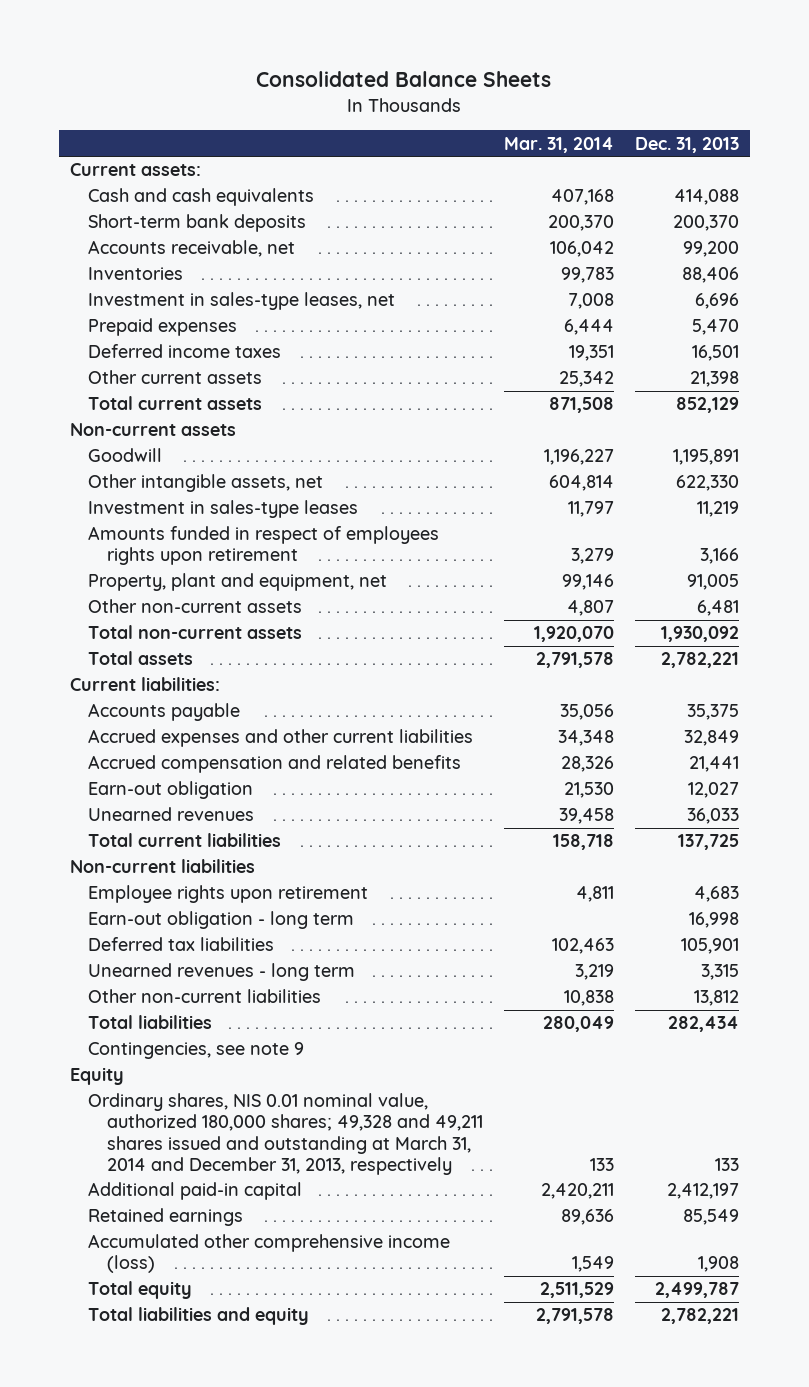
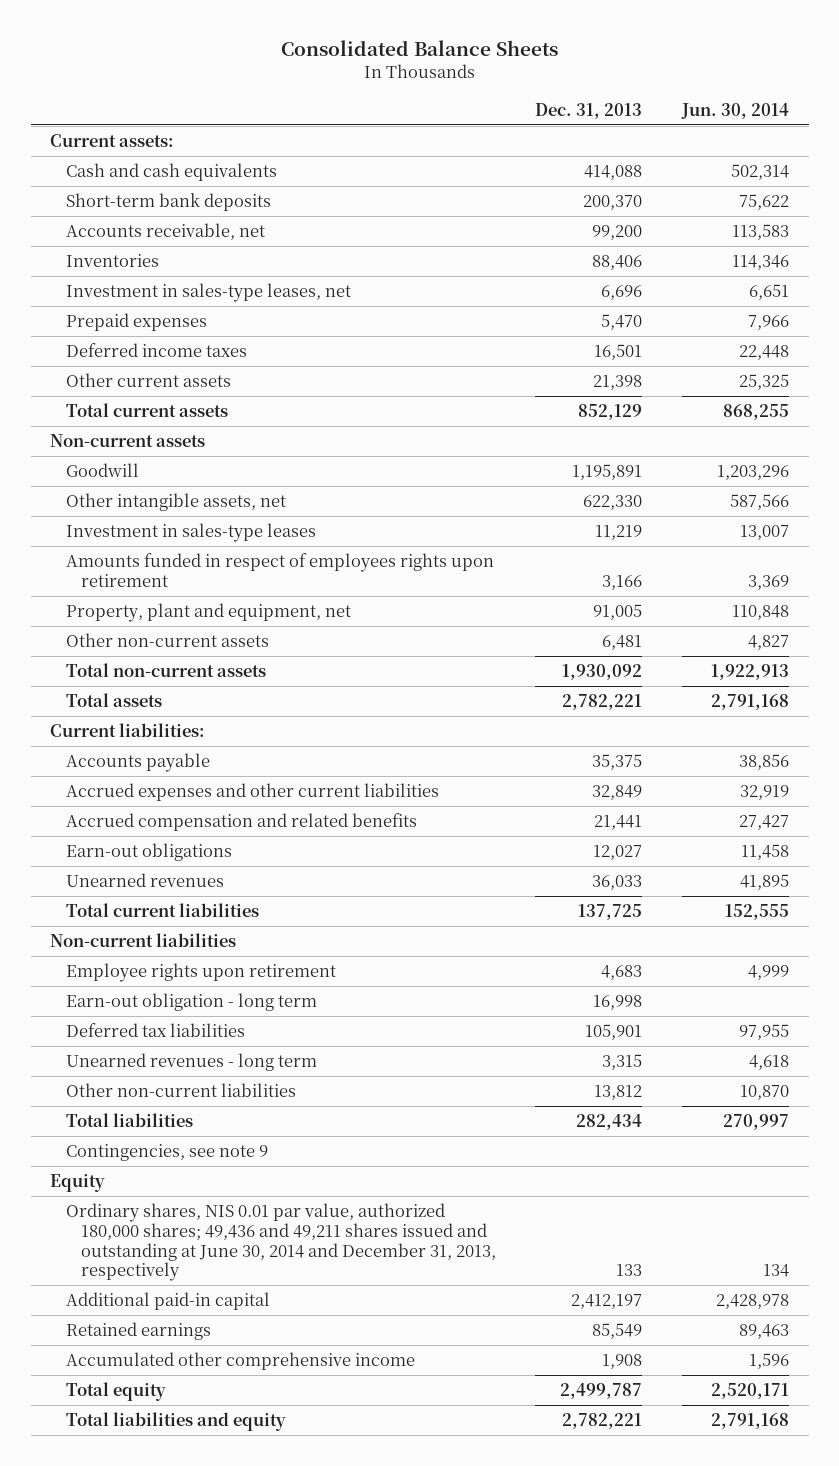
- | Mar. 31, 2014 | Dec. 31, 2013
+ | Dec. 31, 2013 | Jun. 30, 2014
- Earn-out obligation | 21,530 | 12,027
+ Earn-out obligations | 12,027 | 11,458
- Ordinary shares, NIS 0.01 nominal value, authorized 180,000 shares; 49,328 and 49,211 shares issued and outstanding at March 31, 2014 and December 31, 2013, respectively | 133 | 133
+ Ordinary shares, NIS 0.01 par value, authorized 180,000 shares; 49,436 and 49,211 shares issued and outstanding at June 30, 2014 and December 31, 2013, respectively | 133 | 134
- Accumulated other comprehensive income (loss) | 1,549 | 1,908
+ Accumulated other comprehensive income | 1,908 | 1,596

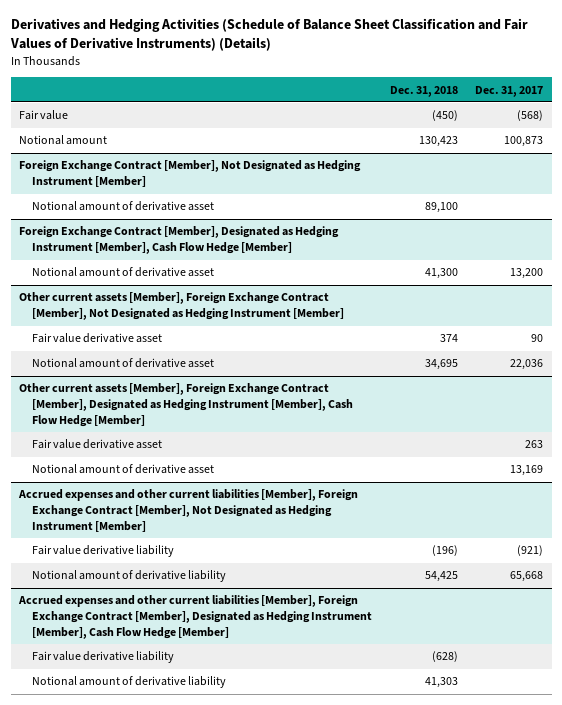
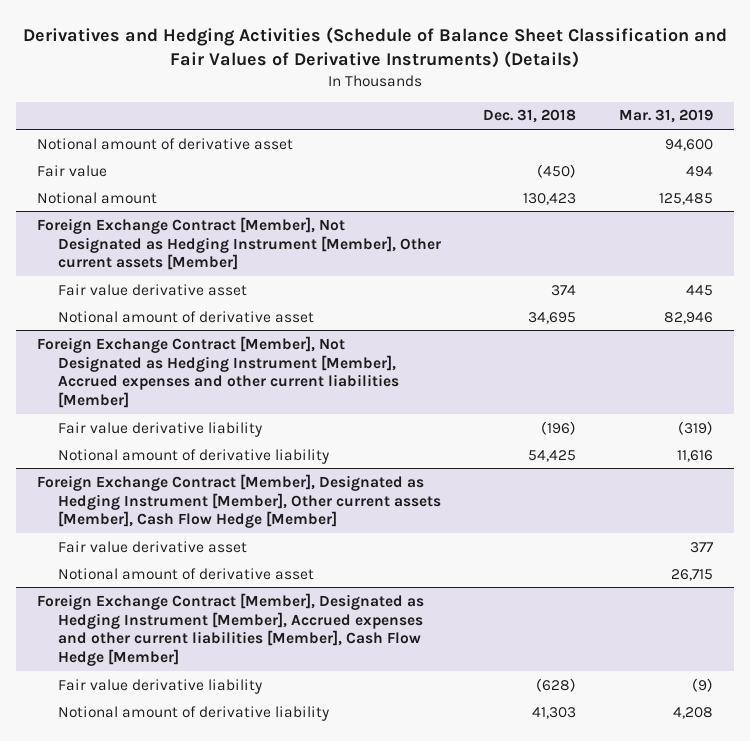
- | Dec. 31, 2018 | Dec. 31, 2017
+ | Dec. 31, 2018 | Mar. 31, 2019
+ Notional amount of derivative asset | | 94,600
- Foreign Exchange Contract [Member], Not Designated as Hedging Instrument [Member]
- Notional amount of derivative asset | 89,100 |
- Foreign Exchange Contract [Member], Designated as Hedging Instrument [Member], Cash Flow Hedge [Member]
- Notional amount of derivative asset | 41,300 | 13,200
- Other current assets [Member], Foreign Exchange Contract [Member], Not Designated as Hedging Instrument [Member]
+ Foreign Exchange Contract [Member], Not Designated as Hedging Instrument [Member], Other current assets [Member]
- Other current assets [Member], Foreign Exchange Contract [Member], Designated as Hedging Instrument [Member], Cash Flow Hedge [Member]
- Fair value derivative asset | | 263
- Notional amount of derivative asset | | 13,169
- Accrued expenses and other current liabilities [Member], Foreign Exchange Contract [Member], Not Designated as Hedging Instrument [Member]
+ Foreign Exchange Contract [Member], Not Designated as Hedging Instrument [Member], Accrued expenses and other current liabilities [Member]
- Accrued expenses and other current liabilities [Member], Foreign Exchange Contract [Member], Designated as Hedging Instrument [Member], Cash Flow Hedge [Member]
+ Foreign Exchange Contract [Member], Designated as Hedging Instrument [Member], Other current assets [Member], Cash Flow Hedge [Member]
+ Fair value derivative asset | | 377
+ Notional amount of derivative asset | | 26,715
+ Foreign Exchange Contract [Member], Designated as Hedging Instrument [Member], Accrued expenses and other current liabilities [Member], Cash Flow Hedge [Member]

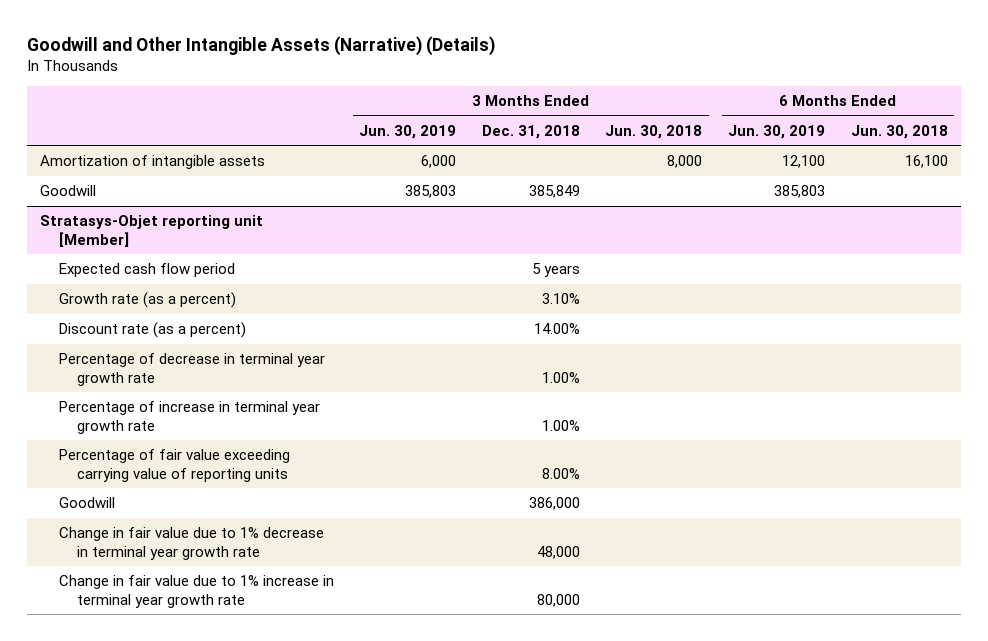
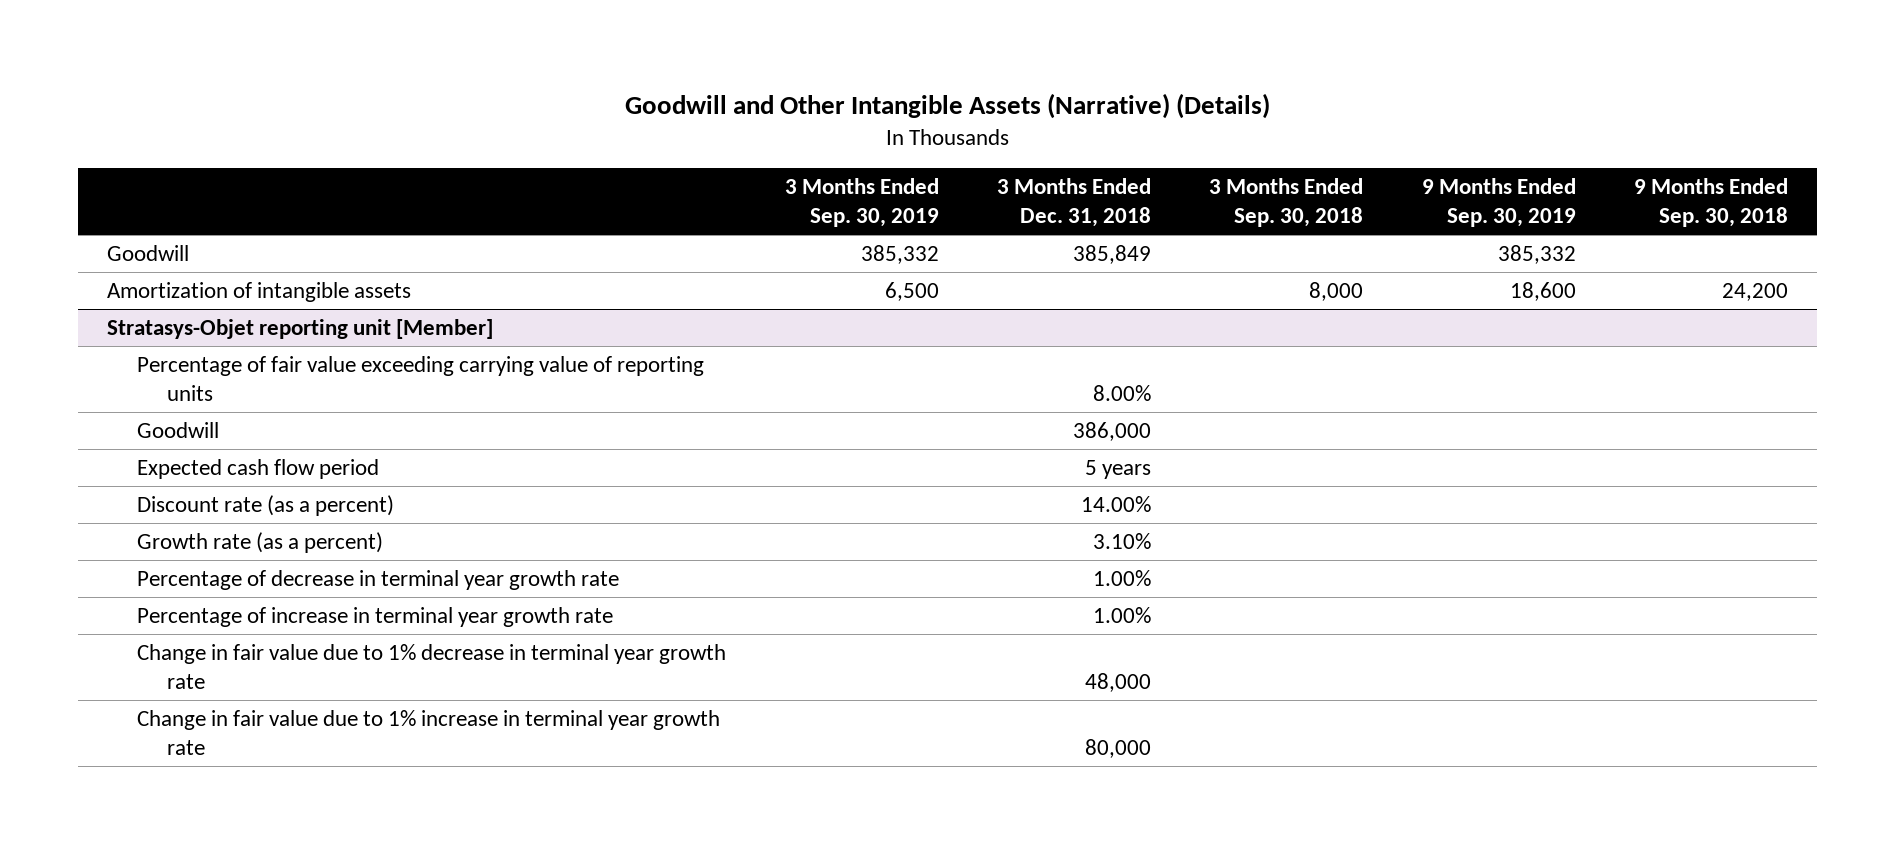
- | 3 Months Ended Jun. 30, 2019 | 3 Months Ended Dec. 31, 2018 | 3 Months Ended Jun. 30, 2018 | 6 Months Ended Jun. 30, 2019 | 6 Months Ended Jun. 30, 2018
+ | 3 Months Ended Sep. 30, 2019 | 3 Months Ended Dec. 31, 2018 | 3 Months Ended Sep. 30, 2018 | 9 Months Ended Sep. 30, 2019 | 9 Months Ended Sep. 30, 2018
moved down: Amortization of intangible assets | 6,500 | | 8,000 | 18,600 | 24,200
@ Stratasys-Objet reporting unit [Member]
moved up: Percentage of fair value exceeding carrying value of reporting units | | 8.00% | | |
moved up: Goodwill | | 386,000 | | |
moved down: Growth rate (as a percent) | | 3.10% | | |

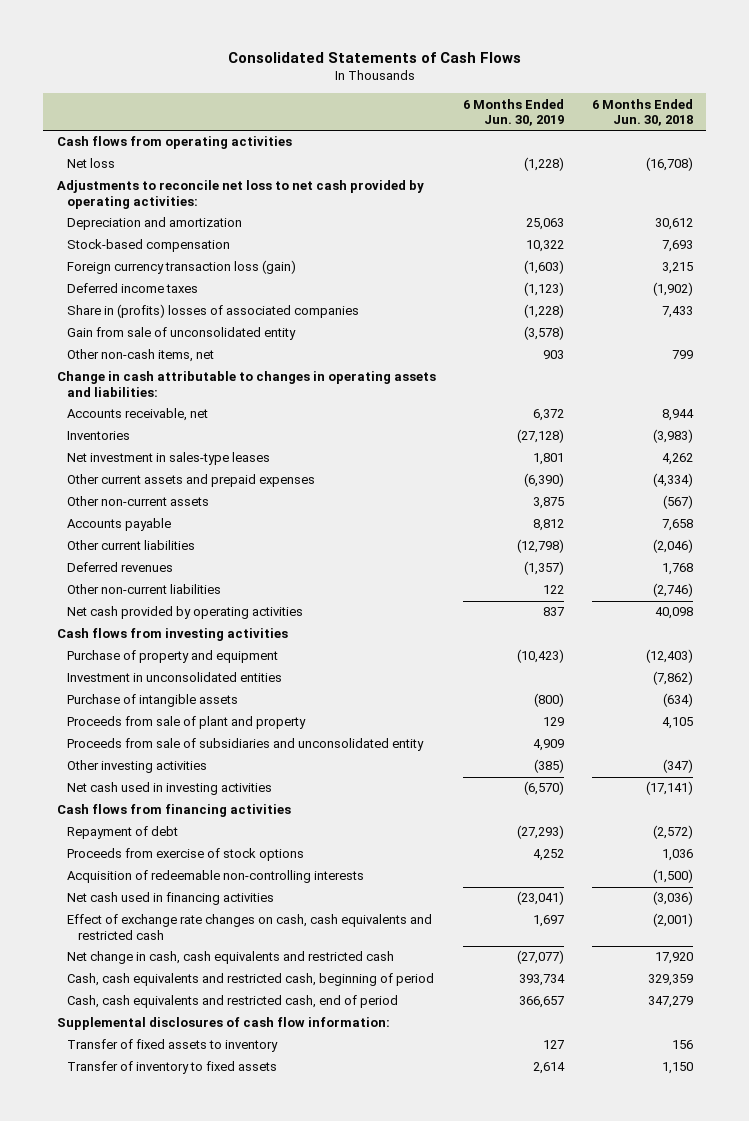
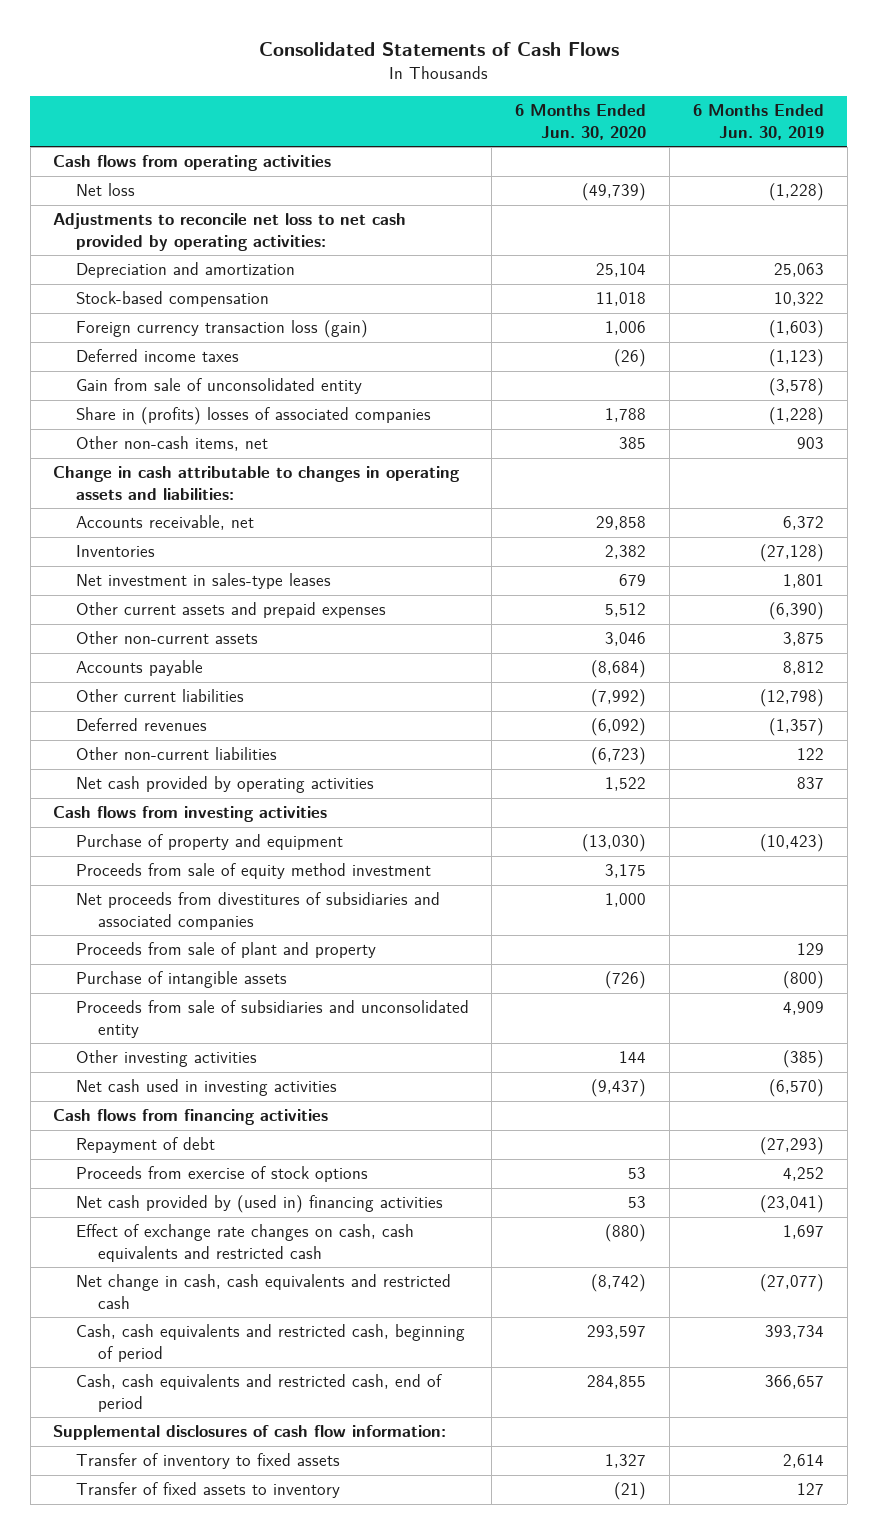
- | 6 Months Ended Jun. 30, 2019 | 6 Months Ended Jun. 30, 2018
+ | 6 Months Ended Jun. 30, 2020 | 6 Months Ended Jun. 30, 2019
moved down: Share in (profits) losses of associated companies | 1,788 | (1,228)
- Investment in unconsolidated entities | | (7,862)
+ Proceeds from sale of equity method investment | 3,175 |
+ Net proceeds from divestitures of subsidiaries and associated companies | 1,000 |
moved down: Purchase of intangible assets | (726) | (800)
- Acquisition of redeemable non-controlling interests | | (1,500)
- Net cash used in financing activities | (23,041) | (3,036)
+ Net cash provided by (used in) financing activities | 53 | (23,041)
moved down: Transfer of fixed assets to inventory | (21) | 127

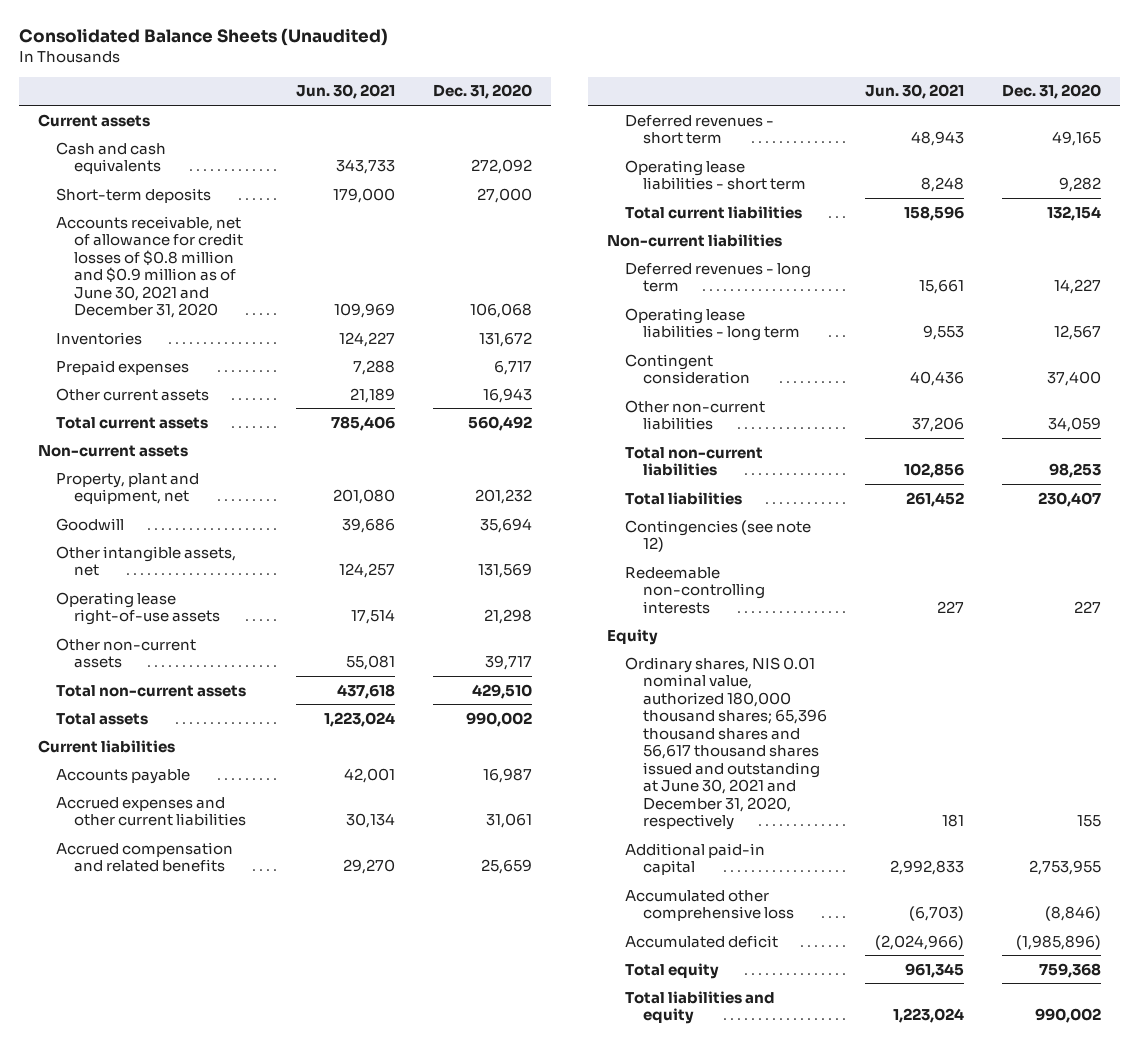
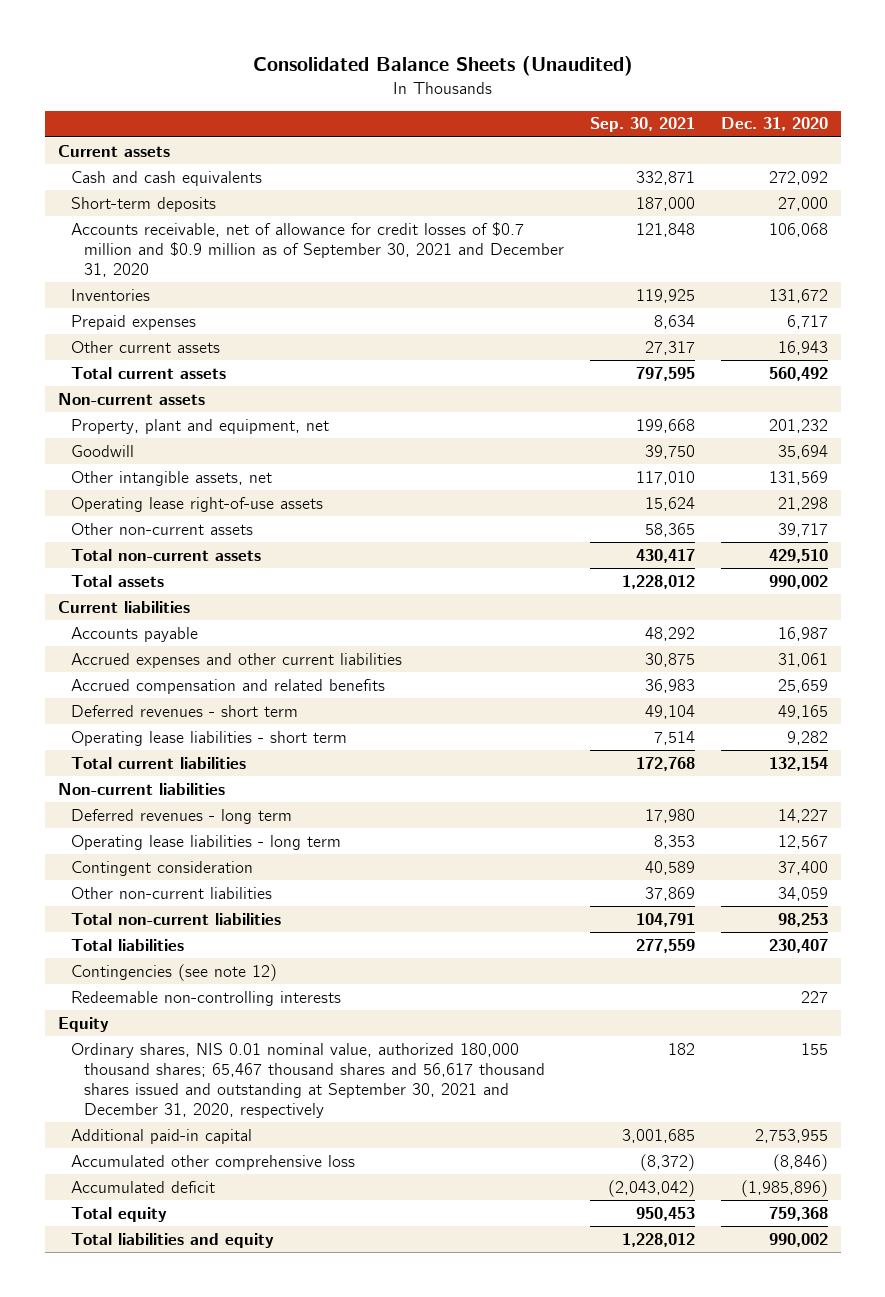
- | Jun. 30, 2021 | Dec. 31, 2020
+ | Sep. 30, 2021 | Dec. 31, 2020
- Accounts receivable, net of allowance for credit losses of $0.8 million and $0.9 million as of June 30, 2021 and December 31, 2020 | 109,969 | 106,068
+ Accounts receivable, net of allowance for credit losses of $0.7 million and $0.9 million as of September 30, 2021 and December 31, 2020 | 121,848 | 106,068
- Ordinary shares, NIS 0.01 nominal value, authorized 180,000 thousand shares; 65,396 thousand shares and 56,617 thousand shares issued and outstanding at June 30, 2021 and December 31, 2020, respectively | 181 | 155
+ Ordinary shares, NIS 0.01 nominal value, authorized 180,000 thousand shares; 65,467 thousand shares and 56,617 thousand shares issued and outstanding at September 30, 2021 and December 31, 2020, respectively | 182 | 155

